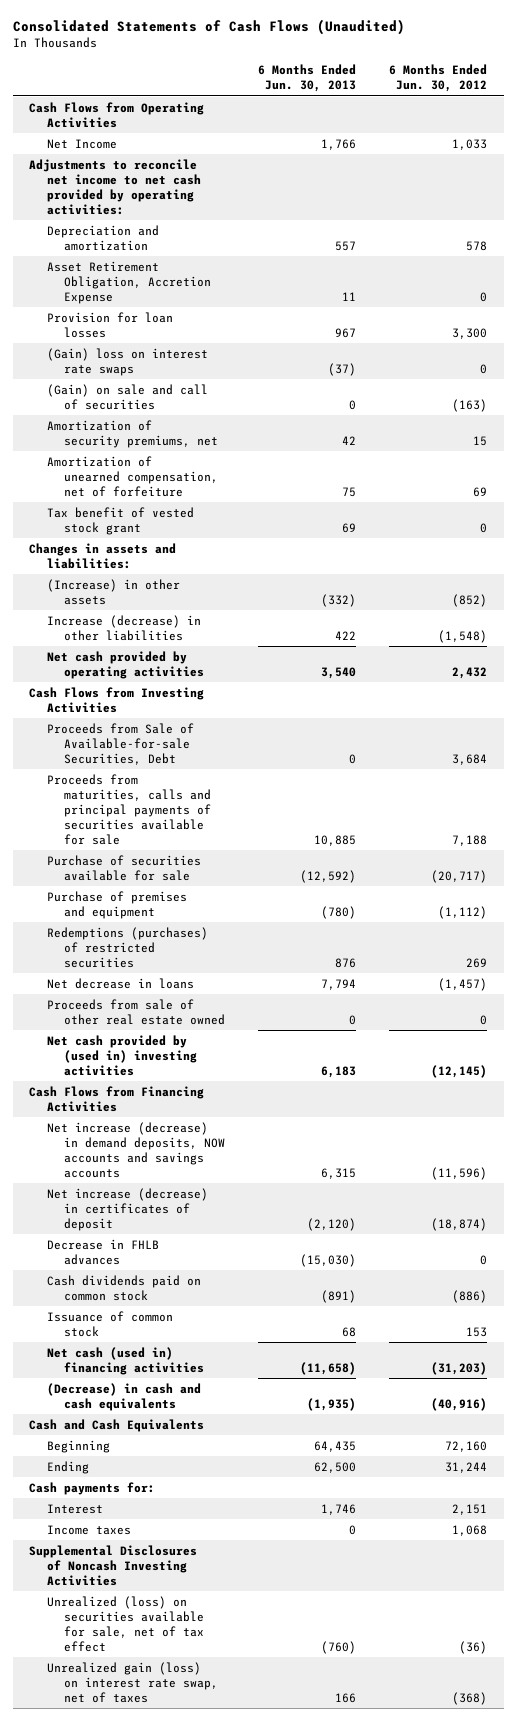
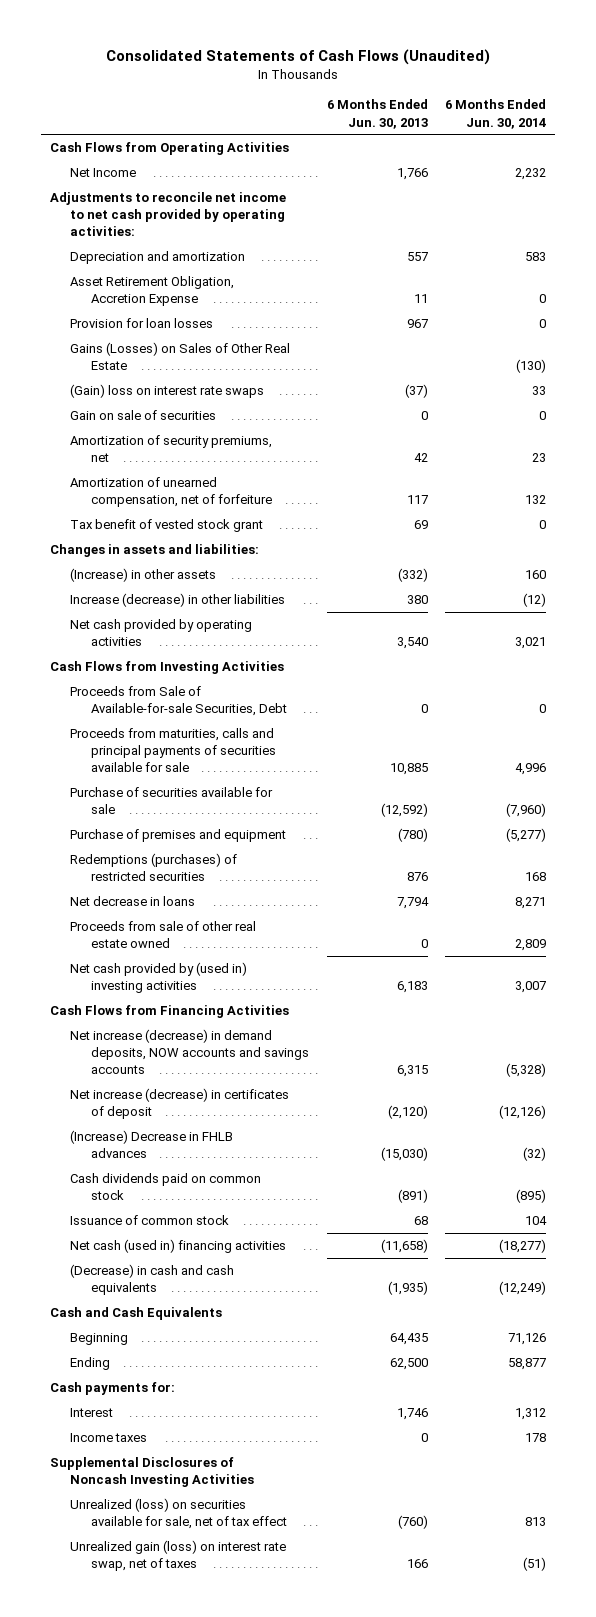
- | 6 Months Ended Jun. 30, 2013 | 6 Months Ended Jun. 30, 2012
+ | 6 Months Ended Jun. 30, 2013 | 6 Months Ended Jun. 30, 2014
+ Gains (Losses) on Sales of Other Real Estate | | (130)
- (Gain) on sale and call of securities | 0 | (163)
+ Gain on sale of securities | 0 | 0
- Amortization of unearned compensation, net of forfeiture | 75 | 69
+ Amortization of unearned compensation, net of forfeiture | 117 | 132
- Increase (decrease) in other liabilities | 422 | (1,548)
+ Increase (decrease) in other liabilities | 380 | (12)
- Decrease in FHLB advances | (15,030) | 0
+ (Increase) Decrease in FHLB advances | (15,030) | (32)

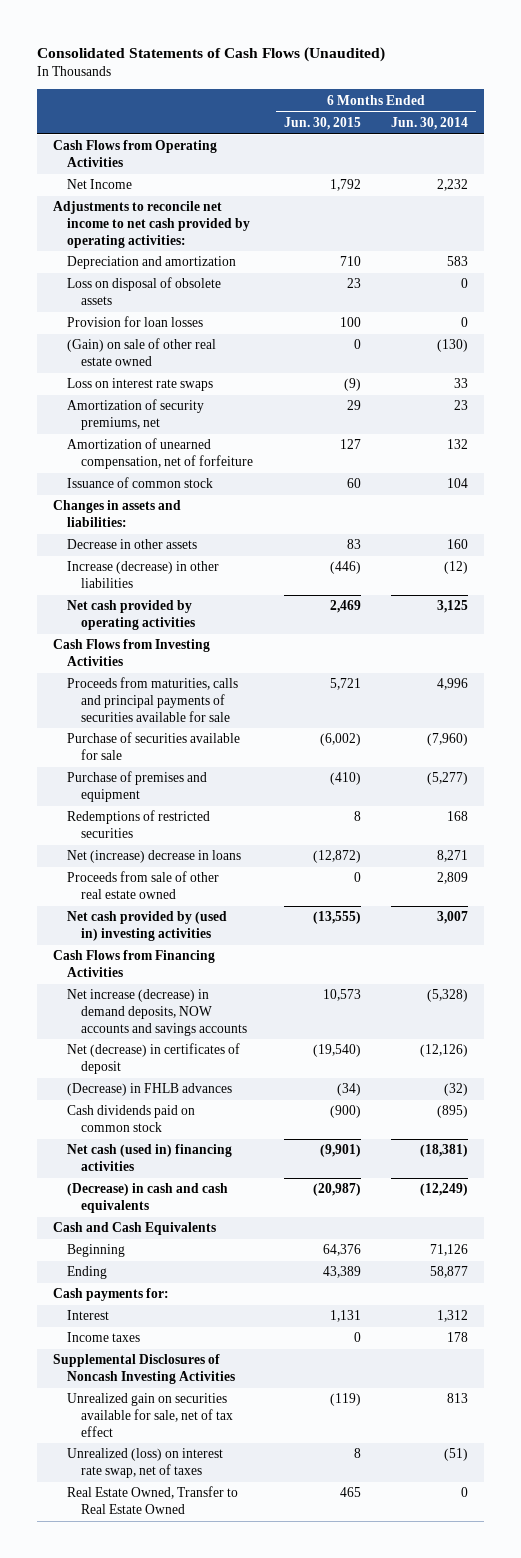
- | 6 Months Ended Jun. 30, 2013 | 6 Months Ended Jun. 30, 2014
+ | 6 Months Ended Jun. 30, 2015 | 6 Months Ended Jun. 30, 2014
- Asset Retirement Obligation, Accretion Expense | 11 | 0
+ Loss on disposal of obsolete assets | 23 | 0
- Gains (Losses) on Sales of Other Real Estate | | (130)
- (Gain) loss on interest rate swaps | (37) | 33
- Gain on sale of securities | 0 | 0
+ (Gain) on sale of other real estate owned | 0 | (130)
+ Loss on interest rate swaps | (9) | 33
- Tax benefit of vested stock grant | 69 | 0
moved up: Issuance of common stock | 60 | 104
- (Increase) in other assets | (332) | 160
+ Decrease in other assets | 83 | 160
- Net cash provided by operating activities | 3,540 | 3,021
+ Net cash provided by operating activities | 2,469 | 3,125
- Proceeds from Sale of Available-for-sale Securities, Debt | 0 | 0
- Redemptions (purchases) of restricted securities | 876 | 168
- Net decrease in loans | 7,794 | 8,271
+ Redemptions of restricted securities | 8 | 168
+ Net (increase) decrease in loans | (12,872) | 8,271
- Net increase (decrease) in certificates of deposit | (2,120) | (12,126)
- (Increase) Decrease in FHLB advances | (15,030) | (32)
+ Net (decrease) in certificates of deposit | (19,540) | (12,126)
+ (Decrease) in FHLB advances | (34) | (32)
- Net cash (used in) financing activities | (11,658) | (18,277)
+ Net cash (used in) financing activities | (9,901) | (18,381)
- Unrealized (loss) on securities available for sale, net of tax effect | (760) | 813
- Unrealized gain (loss) on interest rate swap, net of taxes | 166 | (51)
+ Unrealized gain on securities available for sale, net of tax effect | (119) | 813
+ Unrealized (loss) on interest rate swap, net of taxes | 8 | (51)
+ Real Estate Owned, Transfer to Real Estate Owned | 465 | 0

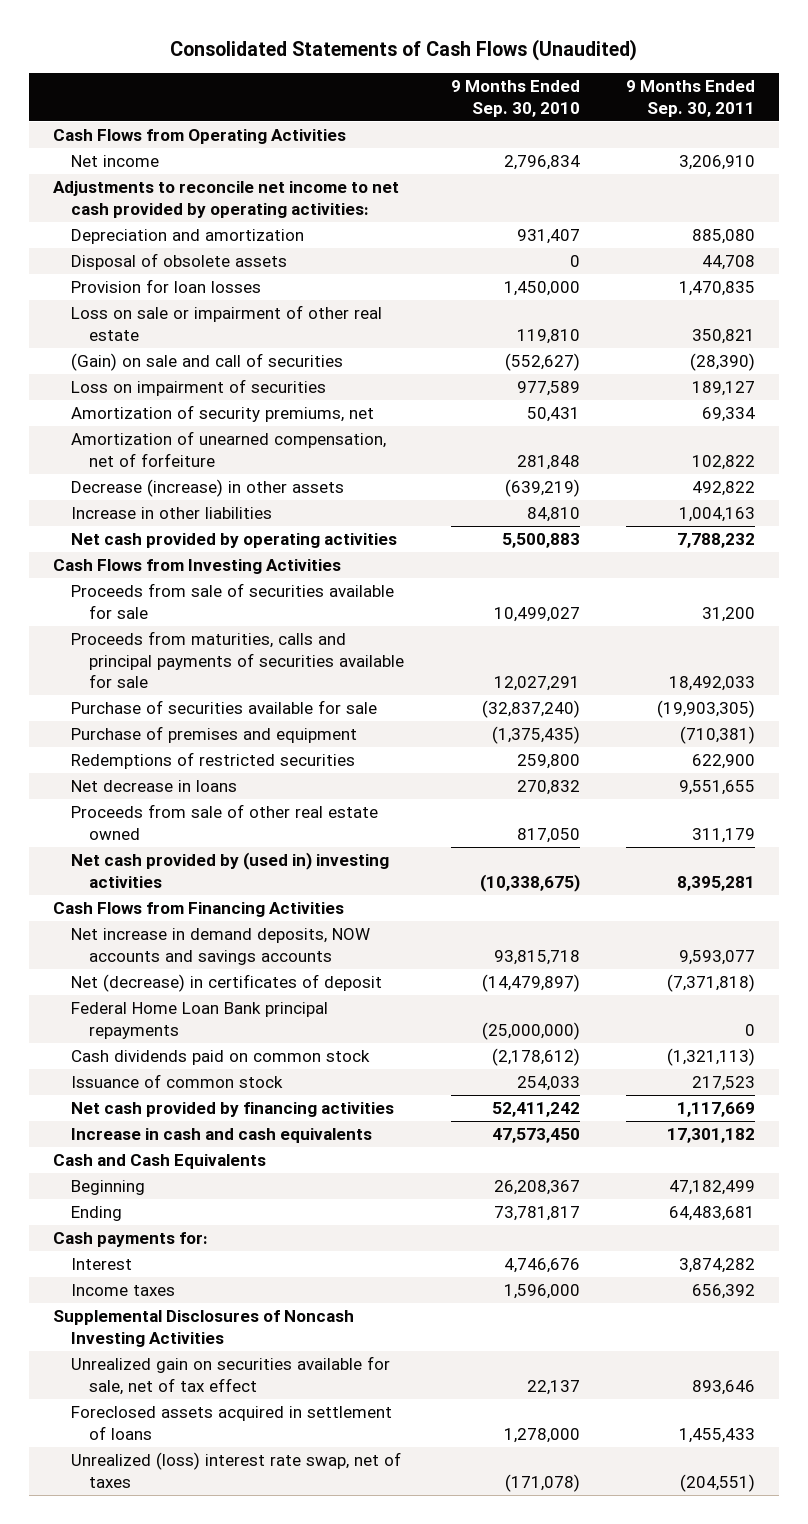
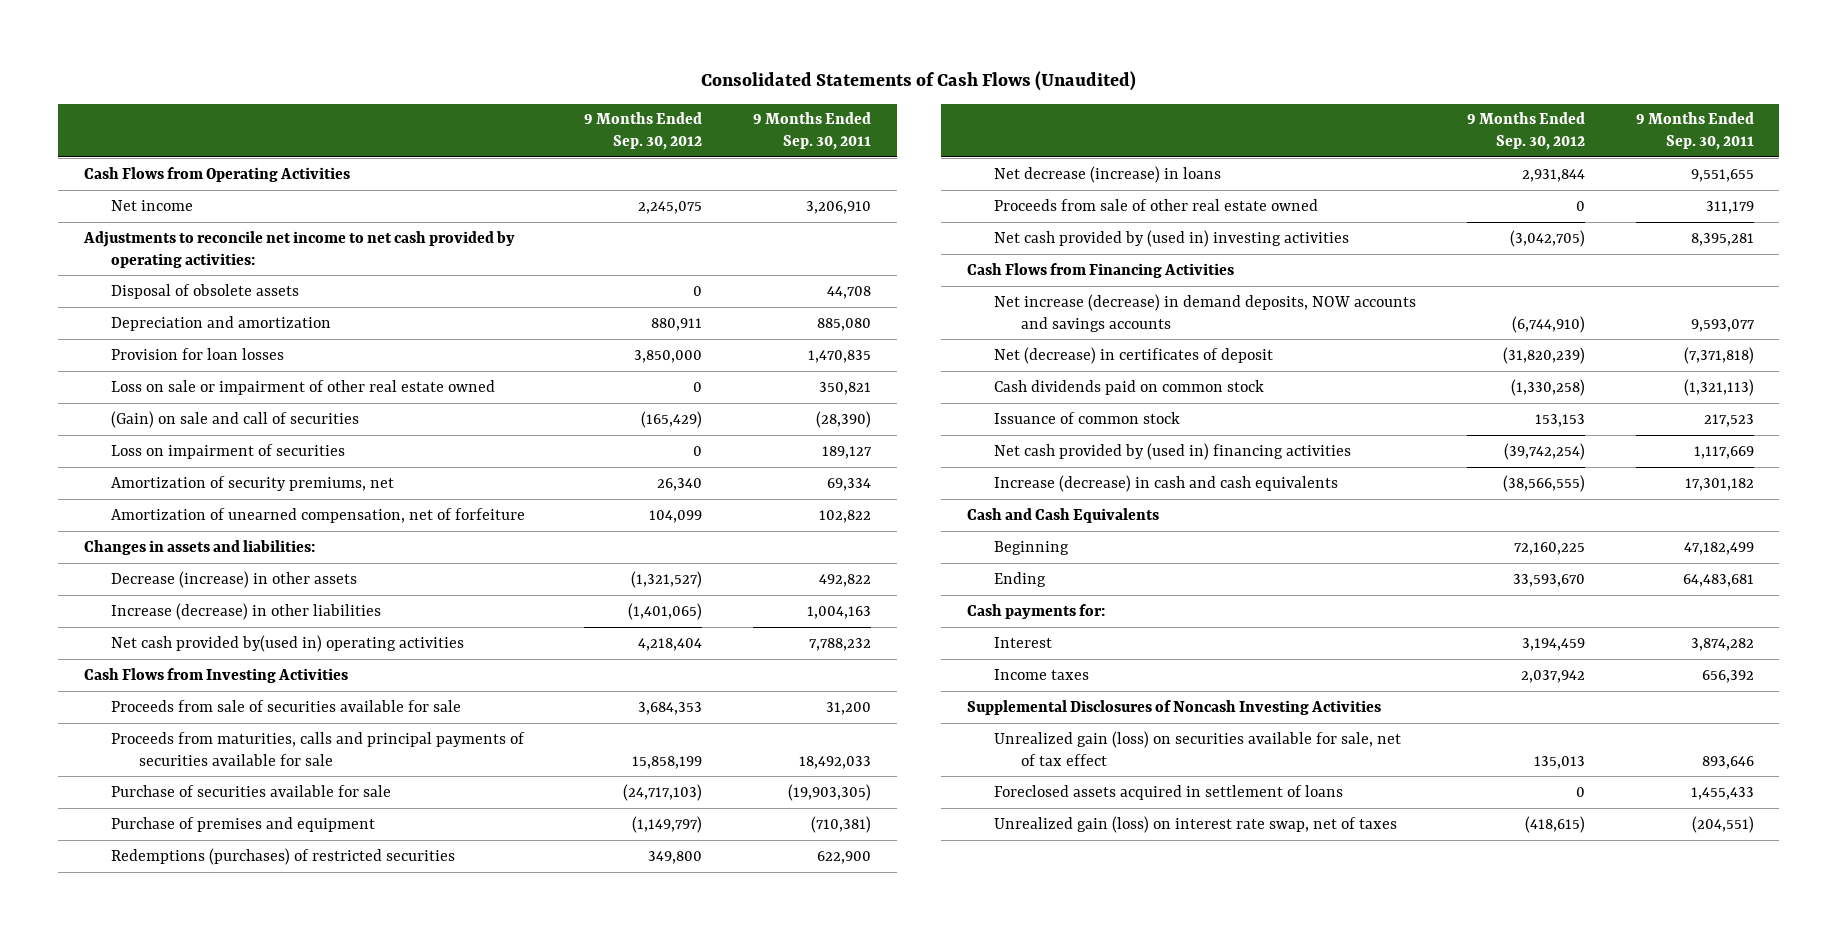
- | 9 Months Ended Sep. 30, 2010 | 9 Months Ended Sep. 30, 2011
+ | 9 Months Ended Sep. 30, 2012 | 9 Months Ended Sep. 30, 2011
moved down: Depreciation and amortization | 880,911 | 885,080
- Loss on sale or impairment of other real estate | 119,810 | 350,821
+ Loss on sale or impairment of other real estate owned | 0 | 350,821
+ Changes in assets and liabilities:
- Increase in other liabilities | 84,810 | 1,004,163
- Net cash provided by operating activities | 5,500,883 | 7,788,232
+ Increase (decrease) in other liabilities | (1,401,065) | 1,004,163
+ Net cash provided by(used in) operating activities | 4,218,404 | 7,788,232
- Redemptions of restricted securities | 259,800 | 622,900
- Net decrease in loans | 270,832 | 9,551,655
+ Redemptions (purchases) of restricted securities | 349,800 | 622,900
+ Net decrease (increase) in loans | 2,931,844 | 9,551,655
- Net increase in demand deposits, NOW accounts and savings accounts | 93,815,718 | 9,593,077
+ Net increase (decrease) in demand deposits, NOW accounts and savings accounts | (6,744,910) | 9,593,077
- Federal Home Loan Bank principal repayments | (25,000,000) | 0
- Net cash provided by financing activities | 52,411,242 | 1,117,669
- Increase in cash and cash equivalents | 47,573,450 | 17,301,182
+ Net cash provided by (used in) financing activities | (39,742,254) | 1,117,669
+ Increase (decrease) in cash and cash equivalents | (38,566,555) | 17,301,182
- Unrealized gain on securities available for sale, net of tax effect | 22,137 | 893,646
+ Unrealized gain (loss) on securities available for sale, net of tax effect | 135,013 | 893,646
- Unrealized (loss) interest rate swap, net of taxes | (171,078) | (204,551)
+ Unrealized gain (loss) on interest rate swap, net of taxes | (418,615) | (204,551)

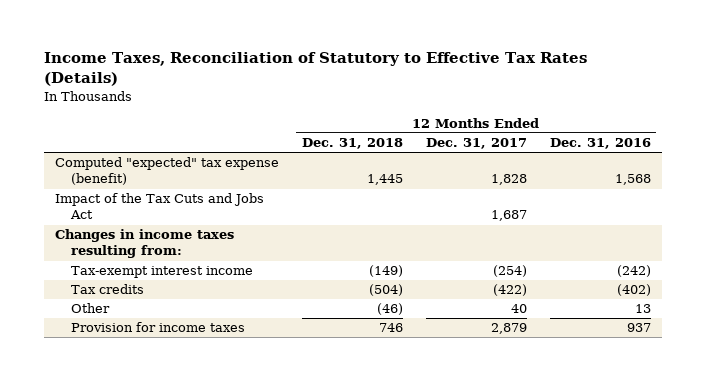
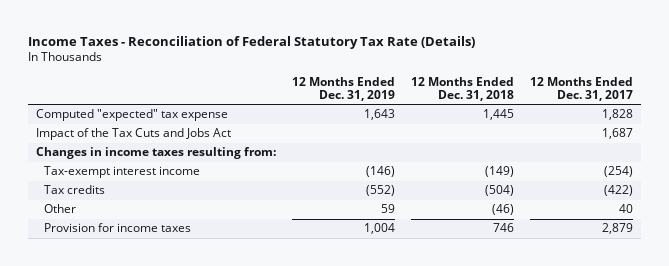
- Income Taxes, Reconciliation of Statutory to Effective Tax Rates (Details)
+ Income Taxes - Reconciliation of Federal Statutory Tax Rate (Details)
- | 12 Months Ended Dec. 31, 2018 | 12 Months Ended Dec. 31, 2017 | 12 Months Ended Dec. 31, 2016
+ | 12 Months Ended Dec. 31, 2019 | 12 Months Ended Dec. 31, 2018 | 12 Months Ended Dec. 31, 2017
- Computed "expected" tax expense (benefit) | 1,445 | 1,828 | 1,568
+ Computed "expected" tax expense | 1,643 | 1,445 | 1,828

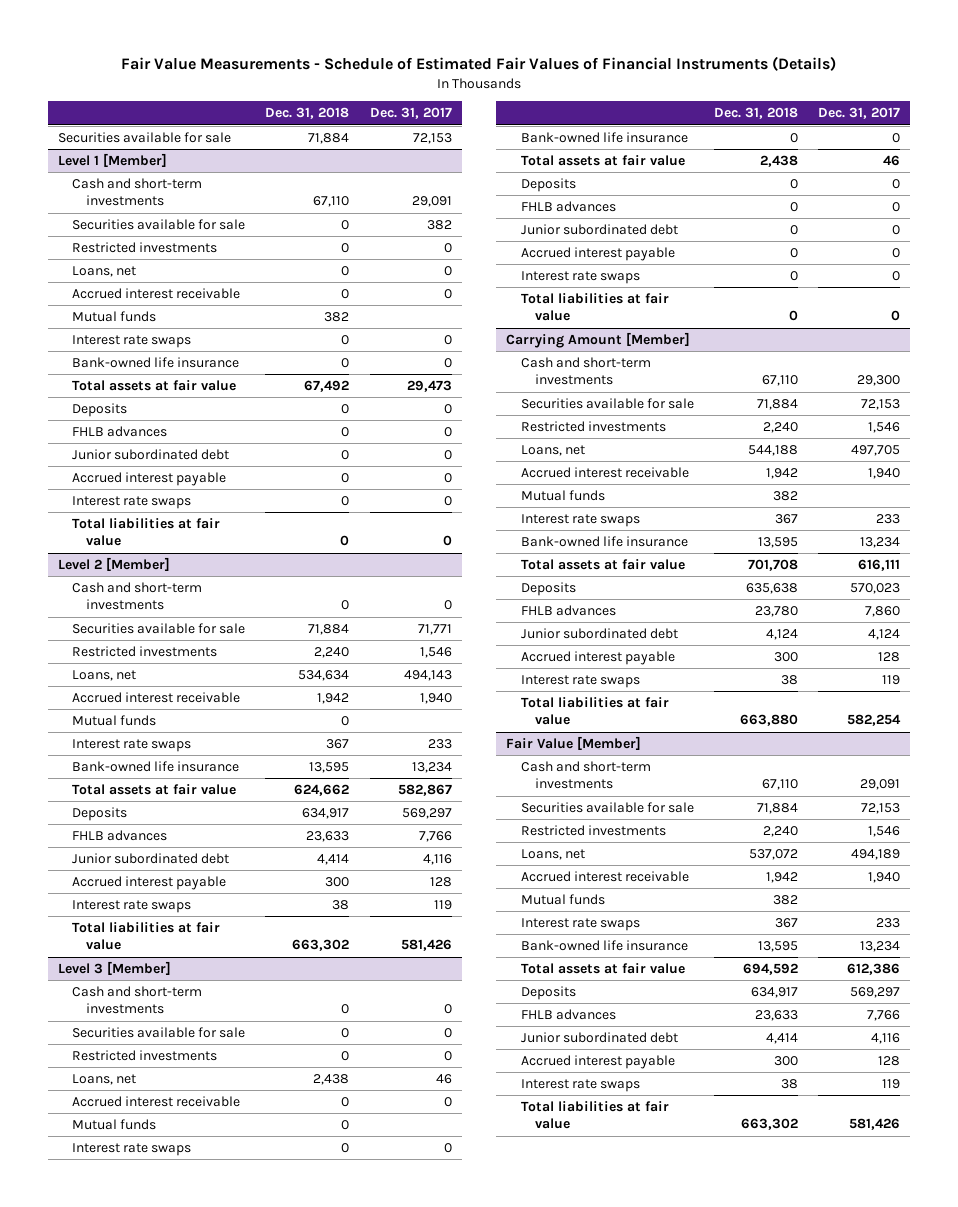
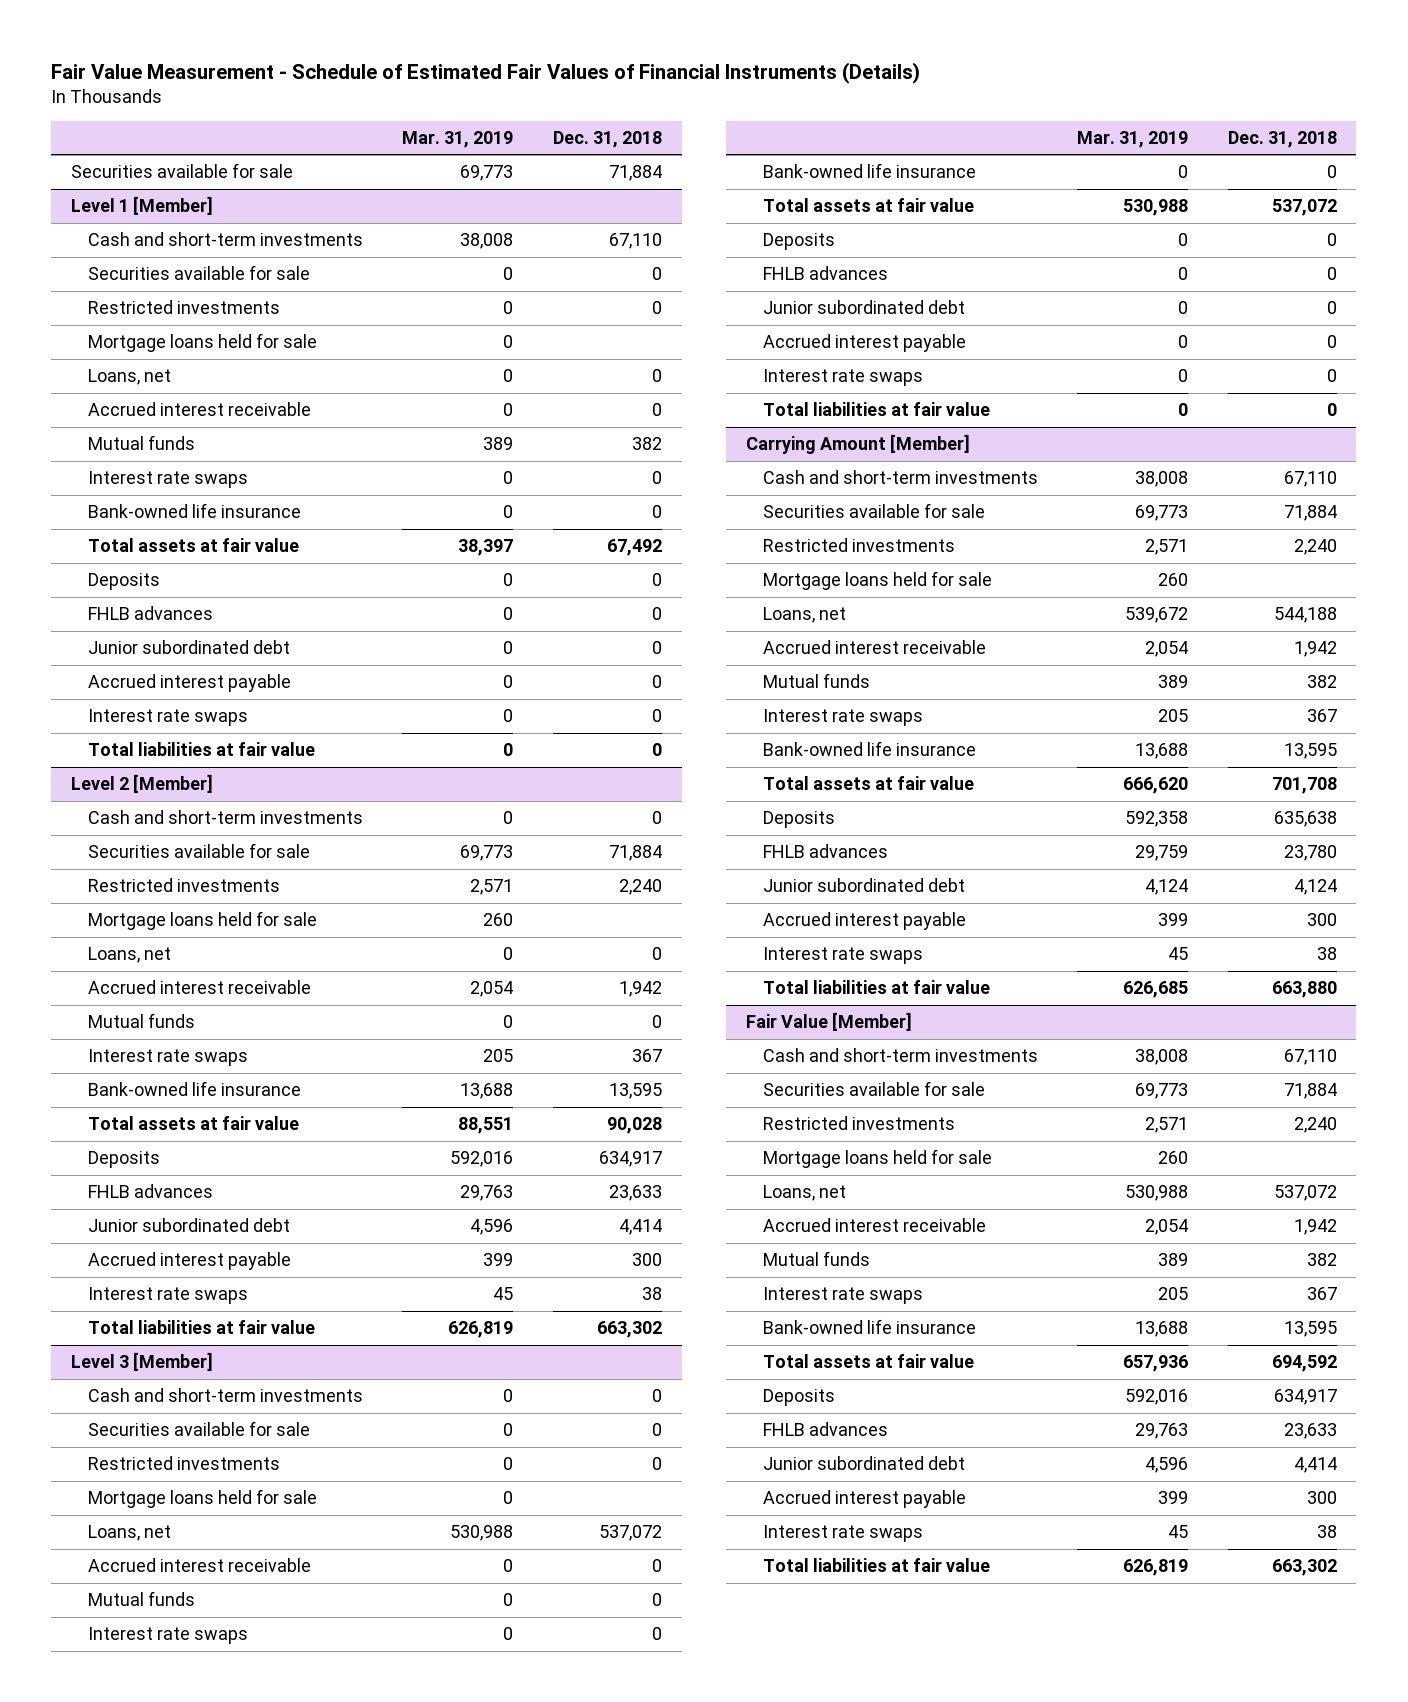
- Fair Value Measurements - Schedule of Estimated Fair Values of Financial Instruments (Details)
+ Fair Value Measurement - Schedule of Estimated Fair Values of Financial Instruments (Details)
- | Dec. 31, 2018 | Dec. 31, 2017
+ | Mar. 31, 2019 | Dec. 31, 2018
@ Level 1 [Member]
+ Mortgage loans held for sale | 0 |
@ Level 2 [Member]
- Loans, net | 534,634 | 494,143
+ Mortgage loans held for sale | 260 |
+ Loans, net | 0 | 0
- Total assets at fair value | 624,662 | 582,867
+ Total assets at fair value | 88,551 | 90,028
@ Level 3 [Member]
- Loans, net | 2,438 | 46
+ Mortgage loans held for sale | 0 |
+ Loans, net | 530,988 | 537,072
- Total assets at fair value | 2,438 | 46
+ Total assets at fair value | 530,988 | 537,072
@ Carrying Amount [Member]
+ Mortgage loans held for sale | 260 |
@ Fair Value [Member]
+ Mortgage loans held for sale | 260 |

